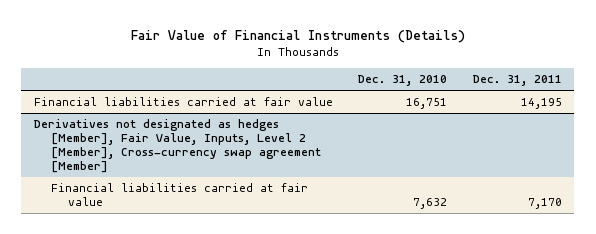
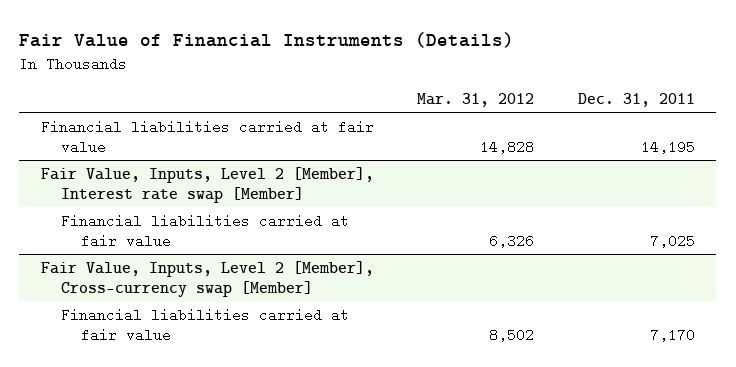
- | Dec. 31, 2010 | Dec. 31, 2011
+ | Mar. 31, 2012 | Dec. 31, 2011
- Derivatives not designated as hedges [Member], Fair Value, Inputs, Level 2 [Member], Cross-currency swap agreement [Member]
+ Fair Value, Inputs, Level 2 [Member], Interest rate swap [Member]
+ Financial liabilities carried at fair value | 6,326 | 7,025
+ Fair Value, Inputs, Level 2 [Member], Cross-currency swap [Member]

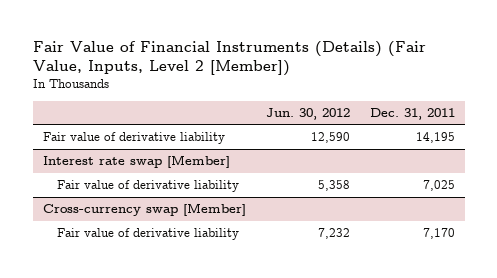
- Fair Value of Financial Instruments (Details)
+ Fair Value of Financial Instruments (Details) (Fair Value, Inputs, Level 2 [Member])
- | Mar. 31, 2012 | Dec. 31, 2011
+ | Jun. 30, 2012 | Dec. 31, 2011
- Financial liabilities carried at fair value | 14,828 | 14,195
- Fair Value, Inputs, Level 2 [Member], Interest rate swap [Member]
- Financial liabilities carried at fair value | 6,326 | 7,025
- Fair Value, Inputs, Level 2 [Member], Cross-currency swap [Member]
- Financial liabilities carried at fair value | 8,502 | 7,170
+ Fair value of derivative liability | 12,590 | 14,195
+ Interest rate swap [Member]
+ Fair value of derivative liability | 5,358 | 7,025
+ Cross-currency swap [Member]
+ Fair value of derivative liability | 7,232 | 7,170

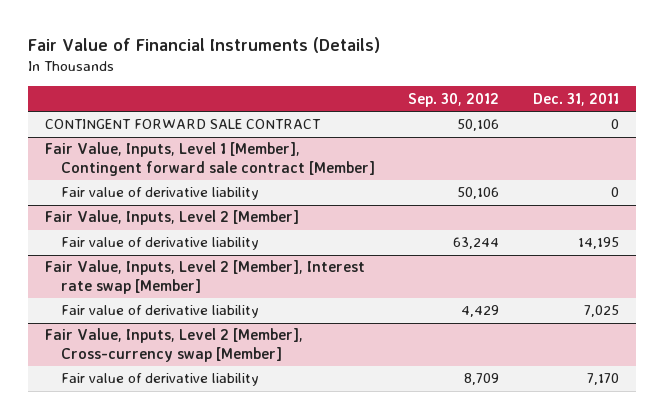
- Fair Value of Financial Instruments (Details) (Fair Value, Inputs, Level 2 [Member])
+ Fair Value of Financial Instruments (Details)
- | Jun. 30, 2012 | Dec. 31, 2011
+ | Sep. 30, 2012 | Dec. 31, 2011
+ CONTINGENT FORWARD SALE CONTRACT | 50,106 | 0
+ Fair Value, Inputs, Level 1 [Member], Contingent forward sale contract [Member]
+ Fair value of derivative liability | 50,106 | 0
+ Fair Value, Inputs, Level 2 [Member]
- Interest rate swap [Member]
+ Fair Value, Inputs, Level 2 [Member], Interest rate swap [Member]
- Cross-currency swap [Member]
+ Fair Value, Inputs, Level 2 [Member], Cross-currency swap [Member]

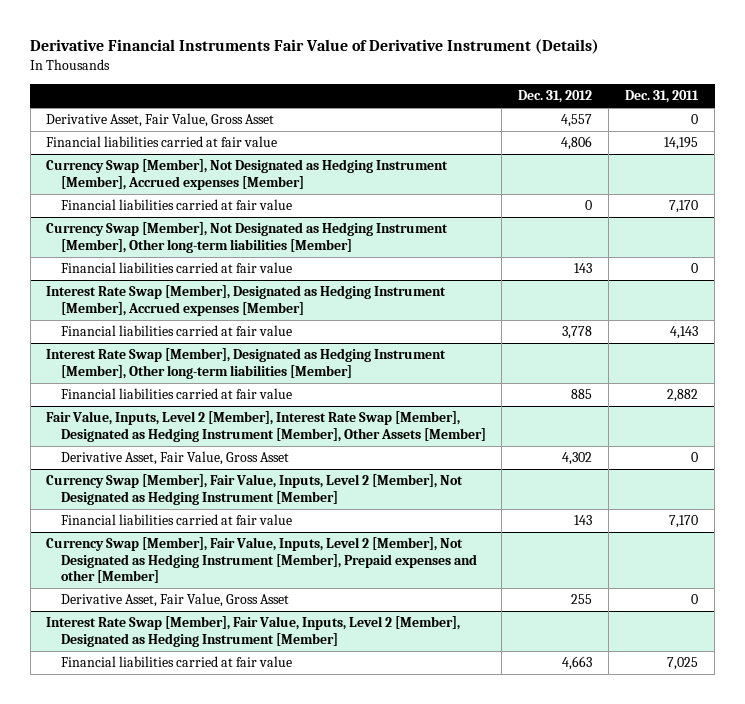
- Fair Value of Financial Instruments (Details)
+ Derivative Financial Instruments Fair Value of Derivative Instrument (Details)
- | Sep. 30, 2012 | Dec. 31, 2011
+ | Dec. 31, 2012 | Dec. 31, 2011
- CONTINGENT FORWARD SALE CONTRACT | 50,106 | 0
- Fair Value, Inputs, Level 1 [Member], Contingent forward sale contract [Member]
- Fair value of derivative liability | 50,106 | 0
- Fair Value, Inputs, Level 2 [Member]
- Fair value of derivative liability | 63,244 | 14,195
- Fair Value, Inputs, Level 2 [Member], Interest rate swap [Member]
- Fair value of derivative liability | 4,429 | 7,025
- Fair Value, Inputs, Level 2 [Member], Cross-currency swap [Member]
- Fair value of derivative liability | 8,709 | 7,170
+ Derivative Asset, Fair Value, Gross Asset | 4,557 | 0
+ Financial liabilities carried at fair value | 4,806 | 14,195
+ Currency Swap [Member], Not Designated as Hedging Instrument [Member], Accrued expenses [Member]
+ Financial liabilities carried at fair value | 0 | 7,170
+ Currency Swap [Member], Not Designated as Hedging Instrument [Member], Other long-term liabilities [Member]
+ Financial liabilities carried at fair value | 143 | 0
+ Interest Rate Swap [Member], Designated as Hedging Instrument [Member], Accrued expenses [Member]
+ Financial liabilities carried at fair value | 3,778 | 4,143
+ Interest Rate Swap [Member], Designated as Hedging Instrument [Member], Other long-term liabilities [Member]
+ Financial liabilities carried at fair value | 885 | 2,882
+ Fair Value, Inputs, Level 2 [Member], Interest Rate Swap [Member], Designated as Hedging Instrument [Member], Other Assets [Member]
+ Derivative Asset, Fair Value, Gross Asset | 4,302 | 0
+ Currency Swap [Member], Fair Value, Inputs, Level 2 [Member], Not Designated as Hedging Instrument [Member]
+ Financial liabilities carried at fair value | 143 | 7,170
+ Currency Swap [Member], Fair Value, Inputs, Level 2 [Member], Not Designated as Hedging Instrument [Member], Prepaid expenses and other [Member]
+ Derivative Asset, Fair Value, Gross Asset | 255 | 0
+ Interest Rate Swap [Member], Fair Value, Inputs, Level 2 [Member], Designated as Hedging Instrument [Member]
+ Financial liabilities carried at fair value | 4,663 | 7,025

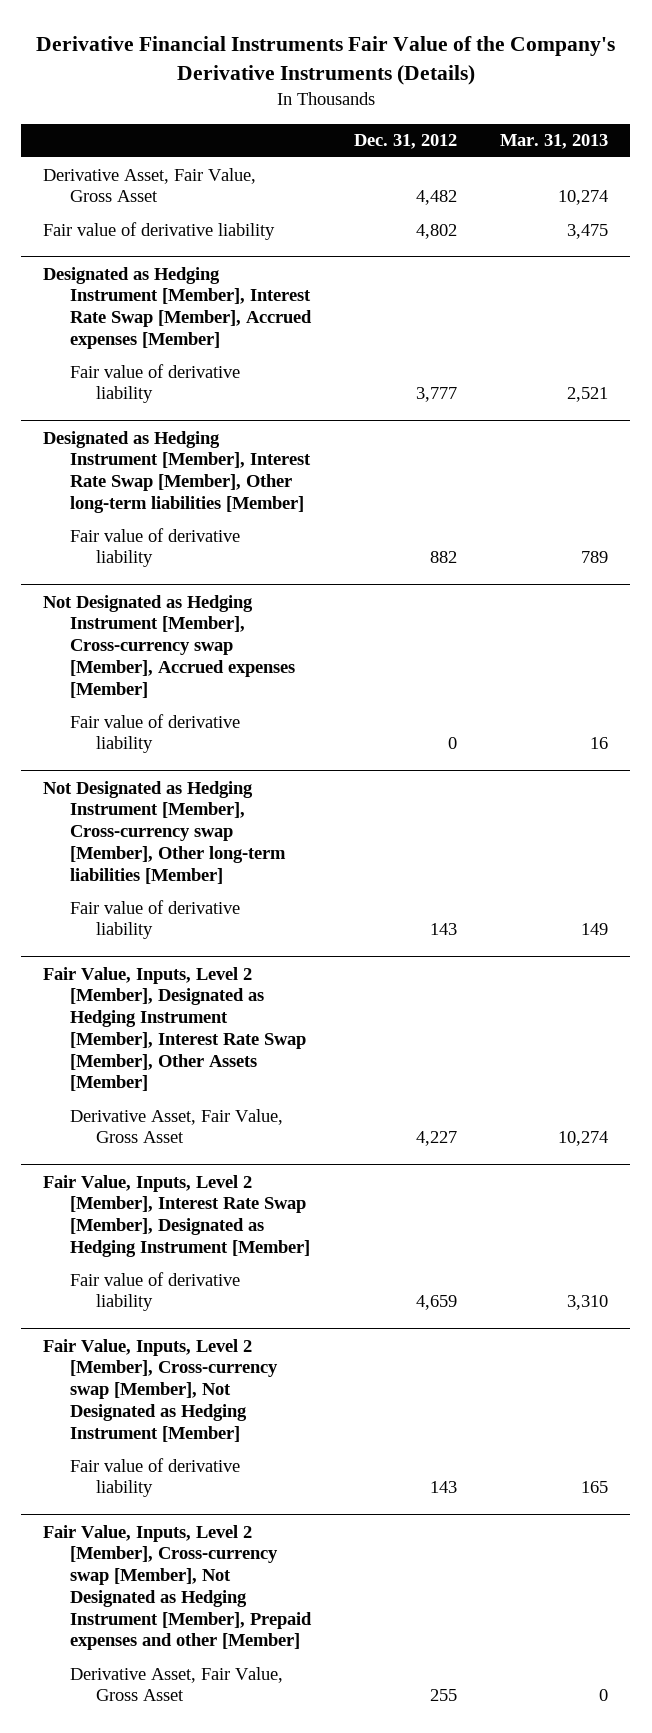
- Derivative Financial Instruments Fair Value of Derivative Instrument (Details)
+ Derivative Financial Instruments Fair Value of the Company's Derivative Instruments (Details)
- | Dec. 31, 2012 | Dec. 31, 2011
+ | Dec. 31, 2012 | Mar. 31, 2013
- Derivative Asset, Fair Value, Gross Asset | 4,557 | 0
- Financial liabilities carried at fair value | 4,806 | 14,195
- Currency Swap [Member], Not Designated as Hedging Instrument [Member], Accrued expenses [Member]
- Financial liabilities carried at fair value | 0 | 7,170
- Currency Swap [Member], Not Designated as Hedging Instrument [Member], Other long-term liabilities [Member]
- Financial liabilities carried at fair value | 143 | 0
- Interest Rate Swap [Member], Designated as Hedging Instrument [Member], Accrued expenses [Member]
- Financial liabilities carried at fair value | 3,778 | 4,143
- Interest Rate Swap [Member], Designated as Hedging Instrument [Member], Other long-term liabilities [Member]
- Financial liabilities carried at fair value | 885 | 2,882
- Fair Value, Inputs, Level 2 [Member], Interest Rate Swap [Member], Designated as Hedging Instrument [Member], Other Assets [Member]
- Derivative Asset, Fair Value, Gross Asset | 4,302 | 0
- Currency Swap [Member], Fair Value, Inputs, Level 2 [Member], Not Designated as Hedging Instrument [Member]
- Financial liabilities carried at fair value | 143 | 7,170
- Currency Swap [Member], Fair Value, Inputs, Level 2 [Member], Not Designated as Hedging Instrument [Member], Prepaid expenses and other [Member]
+ Derivative Asset, Fair Value, Gross Asset | 4,482 | 10,274
+ Fair value of derivative liability | 4,802 | 3,475
+ Designated as Hedging Instrument [Member], Interest Rate Swap [Member], Accrued expenses [Member]
+ Fair value of derivative liability | 3,777 | 2,521
+ Designated as Hedging Instrument [Member], Interest Rate Swap [Member], Other long-term liabilities [Member]
+ Fair value of derivative liability | 882 | 789
+ Not Designated as Hedging Instrument [Member], Cross-currency swap [Member], Accrued expenses [Member]
+ Fair value of derivative liability | 0 | 16
+ Not Designated as Hedging Instrument [Member], Cross-currency swap [Member], Other long-term liabilities [Member]
+ Fair value of derivative liability | 143 | 149
+ Fair Value, Inputs, Level 2 [Member], Designated as Hedging Instrument [Member], Interest Rate Swap [Member], Other Assets [Member]
+ Derivative Asset, Fair Value, Gross Asset | 4,227 | 10,274
+ Fair Value, Inputs, Level 2 [Member], Interest Rate Swap [Member], Designated as Hedging Instrument [Member]
+ Fair value of derivative liability | 4,659 | 3,310
+ Fair Value, Inputs, Level 2 [Member], Cross-currency swap [Member], Not Designated as Hedging Instrument [Member]
+ Fair value of derivative liability | 143 | 165
+ Fair Value, Inputs, Level 2 [Member], Cross-currency swap [Member], Not Designated as Hedging Instrument [Member], Prepaid expenses and other [Member]
- Interest Rate Swap [Member], Fair Value, Inputs, Level 2 [Member], Designated as Hedging Instrument [Member]
- Financial liabilities carried at fair value | 4,663 | 7,025

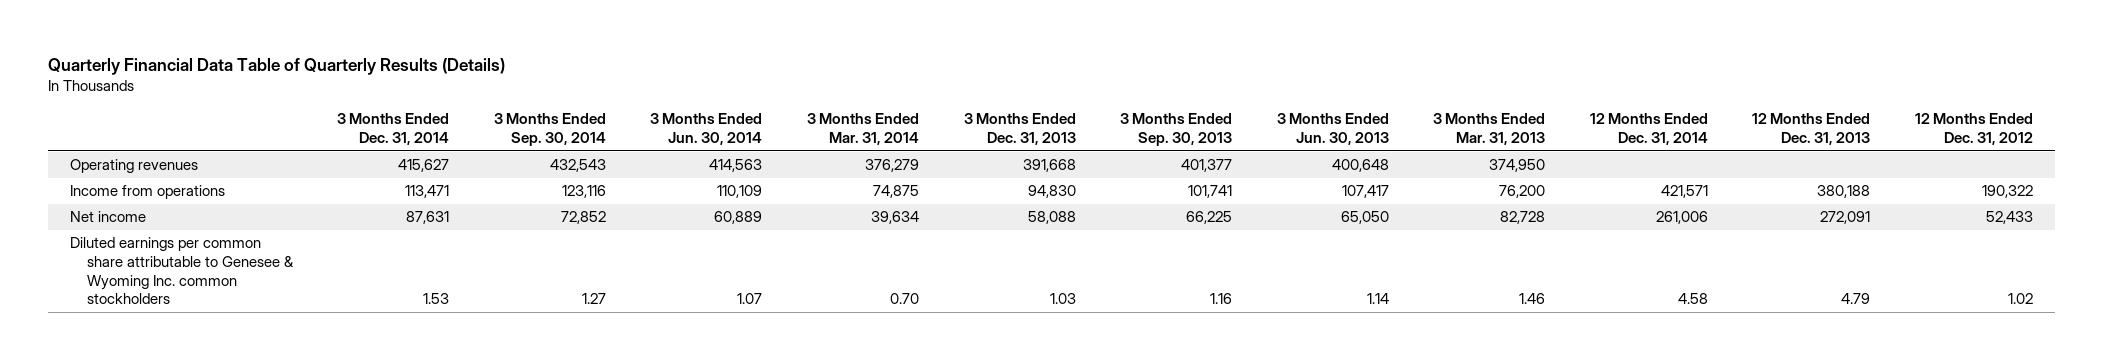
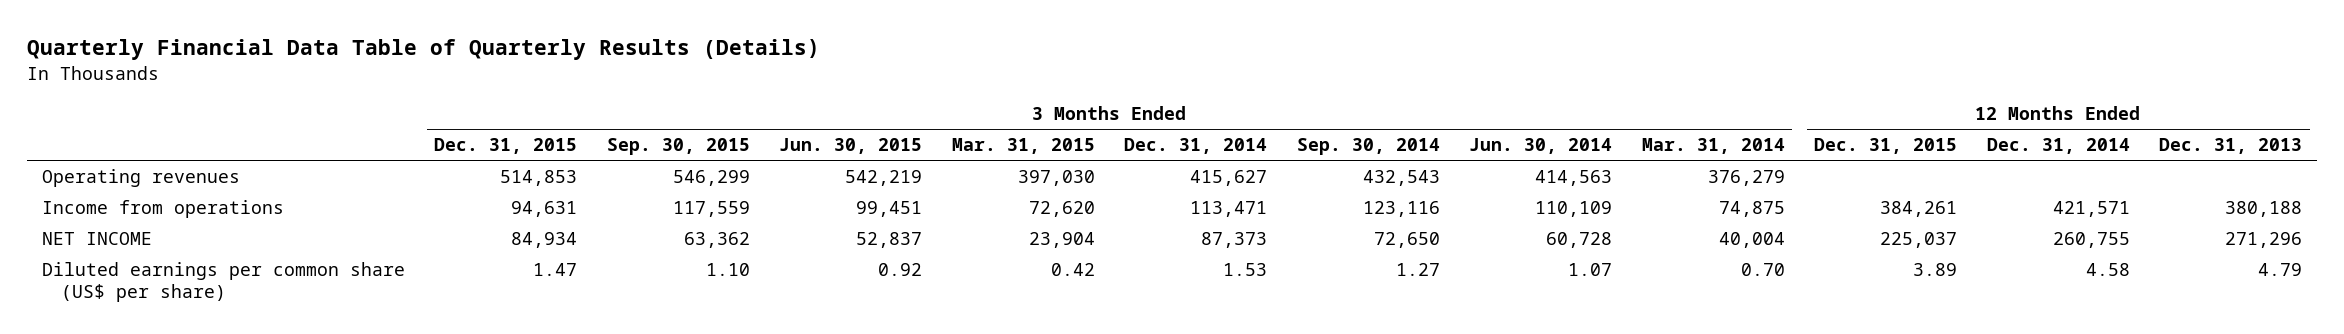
- | 3 Months Ended Dec. 31, 2014 | 3 Months Ended Sep. 30, 2014 | 3 Months Ended Jun. 30, 2014 | 3 Months Ended Mar. 31, 2014 | 3 Months Ended Dec. 31, 2013 | 3 Months Ended Sep. 30, 2013 | 3 Months Ended Jun. 30, 2013 | 3 Months Ended Mar. 31, 2013 | 12 Months Ended Dec. 31, 2014 | 12 Months Ended Dec. 31, 2013 | 12 Months Ended Dec. 31, 2012
+ | 3 Months Ended Dec. 31, 2015 | 3 Months Ended Sep. 30, 2015 | 3 Months Ended Jun. 30, 2015 | 3 Months Ended Mar. 31, 2015 | 3 Months Ended Dec. 31, 2014 | 3 Months Ended Sep. 30, 2014 | 3 Months Ended Jun. 30, 2014 | 3 Months Ended Mar. 31, 2014 | 12 Months Ended Dec. 31, 2015 | 12 Months Ended Dec. 31, 2014 | 12 Months Ended Dec. 31, 2013
- Net income | 87,631 | 72,852 | 60,889 | 39,634 | 58,088 | 66,225 | 65,050 | 82,728 | 261,006 | 272,091 | 52,433
- Diluted earnings per common share attributable to Genesee & Wyoming Inc. common stockholders | 1.53 | 1.27 | 1.07 | 0.70 | 1.03 | 1.16 | 1.14 | 1.46 | 4.58 | 4.79 | 1.02
+ NET INCOME | 84,934 | 63,362 | 52,837 | 23,904 | 87,373 | 72,650 | 60,728 | 40,004 | 225,037 | 260,755 | 271,296
+ Diluted earnings per common share (US$ per share) | 1.47 | 1.10 | 0.92 | 0.42 | 1.53 | 1.27 | 1.07 | 0.70 | 3.89 | 4.58 | 4.79

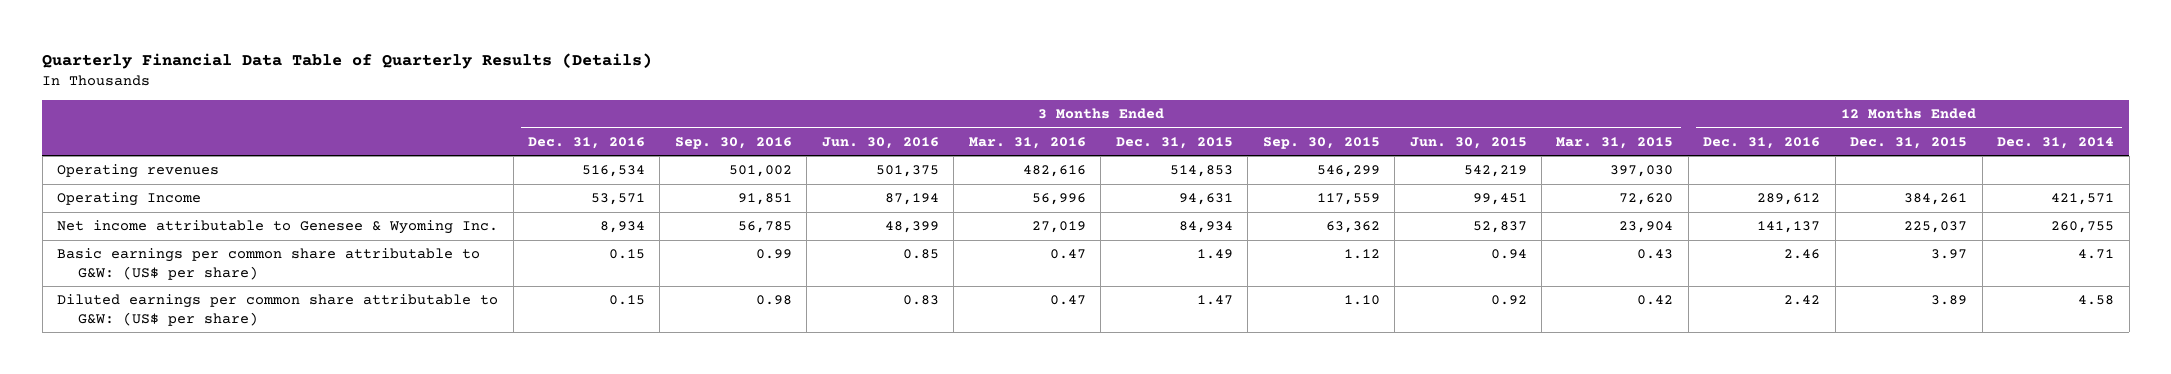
- | 3 Months Ended Dec. 31, 2015 | 3 Months Ended Sep. 30, 2015 | 3 Months Ended Jun. 30, 2015 | 3 Months Ended Mar. 31, 2015 | 3 Months Ended Dec. 31, 2014 | 3 Months Ended Sep. 30, 2014 | 3 Months Ended Jun. 30, 2014 | 3 Months Ended Mar. 31, 2014 | 12 Months Ended Dec. 31, 2015 | 12 Months Ended Dec. 31, 2014 | 12 Months Ended Dec. 31, 2013
+ | 3 Months Ended Dec. 31, 2016 | 3 Months Ended Sep. 30, 2016 | 3 Months Ended Jun. 30, 2016 | 3 Months Ended Mar. 31, 2016 | 3 Months Ended Dec. 31, 2015 | 3 Months Ended Sep. 30, 2015 | 3 Months Ended Jun. 30, 2015 | 3 Months Ended Mar. 31, 2015 | 12 Months Ended Dec. 31, 2016 | 12 Months Ended Dec. 31, 2015 | 12 Months Ended Dec. 31, 2014
- Income from operations | 94,631 | 117,559 | 99,451 | 72,620 | 113,471 | 123,116 | 110,109 | 74,875 | 384,261 | 421,571 | 380,188
- NET INCOME | 84,934 | 63,362 | 52,837 | 23,904 | 87,373 | 72,650 | 60,728 | 40,004 | 225,037 | 260,755 | 271,296
- Diluted earnings per common share (US$ per share) | 1.47 | 1.10 | 0.92 | 0.42 | 1.53 | 1.27 | 1.07 | 0.70 | 3.89 | 4.58 | 4.79
+ Operating Income | 53,571 | 91,851 | 87,194 | 56,996 | 94,631 | 117,559 | 99,451 | 72,620 | 289,612 | 384,261 | 421,571
+ Net income attributable to Genesee & Wyoming Inc. | 8,934 | 56,785 | 48,399 | 27,019 | 84,934 | 63,362 | 52,837 | 23,904 | 141,137 | 225,037 | 260,755
+ Basic earnings per common share attributable to G&W: (US$ per share) | 0.15 | 0.99 | 0.85 | 0.47 | 1.49 | 1.12 | 0.94 | 0.43 | 2.46 | 3.97 | 4.71
+ Diluted earnings per common share attributable to G&W: (US$ per share) | 0.15 | 0.98 | 0.83 | 0.47 | 1.47 | 1.10 | 0.92 | 0.42 | 2.42 | 3.89 | 4.58

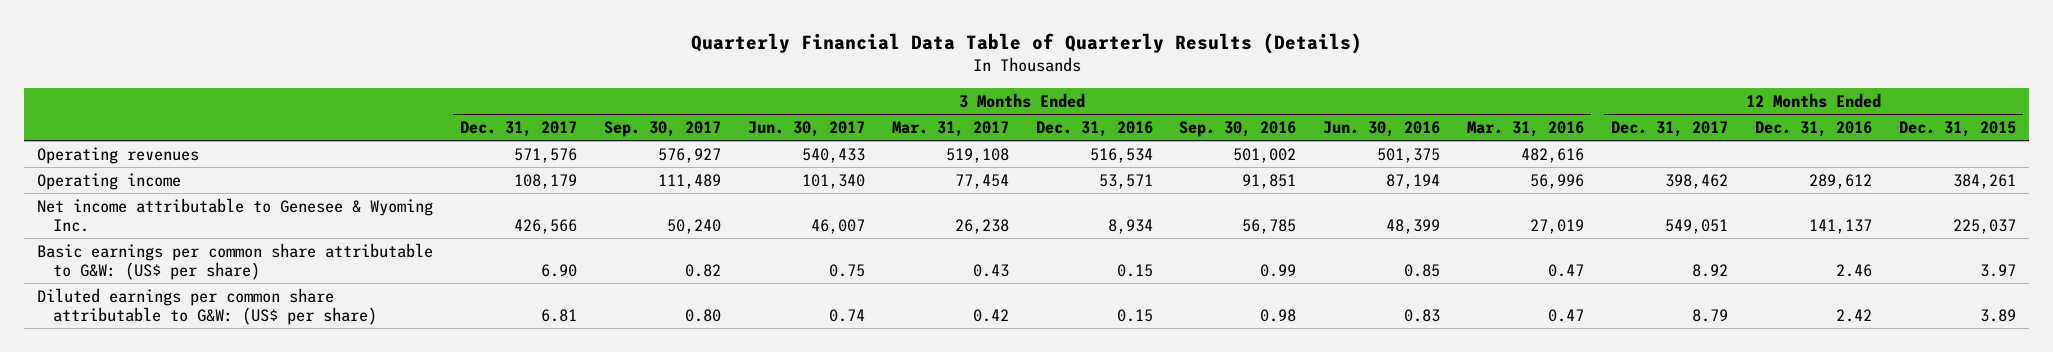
- | 3 Months Ended Dec. 31, 2016 | 3 Months Ended Sep. 30, 2016 | 3 Months Ended Jun. 30, 2016 | 3 Months Ended Mar. 31, 2016 | 3 Months Ended Dec. 31, 2015 | 3 Months Ended Sep. 30, 2015 | 3 Months Ended Jun. 30, 2015 | 3 Months Ended Mar. 31, 2015 | 12 Months Ended Dec. 31, 2016 | 12 Months Ended Dec. 31, 2015 | 12 Months Ended Dec. 31, 2014
+ | 3 Months Ended Dec. 31, 2017 | 3 Months Ended Sep. 30, 2017 | 3 Months Ended Jun. 30, 2017 | 3 Months Ended Mar. 31, 2017 | 3 Months Ended Dec. 31, 2016 | 3 Months Ended Sep. 30, 2016 | 3 Months Ended Jun. 30, 2016 | 3 Months Ended Mar. 31, 2016 | 12 Months Ended Dec. 31, 2017 | 12 Months Ended Dec. 31, 2016 | 12 Months Ended Dec. 31, 2015
- Operating Income | 53,571 | 91,851 | 87,194 | 56,996 | 94,631 | 117,559 | 99,451 | 72,620 | 289,612 | 384,261 | 421,571
+ Operating income | 108,179 | 111,489 | 101,340 | 77,454 | 53,571 | 91,851 | 87,194 | 56,996 | 398,462 | 289,612 | 384,261

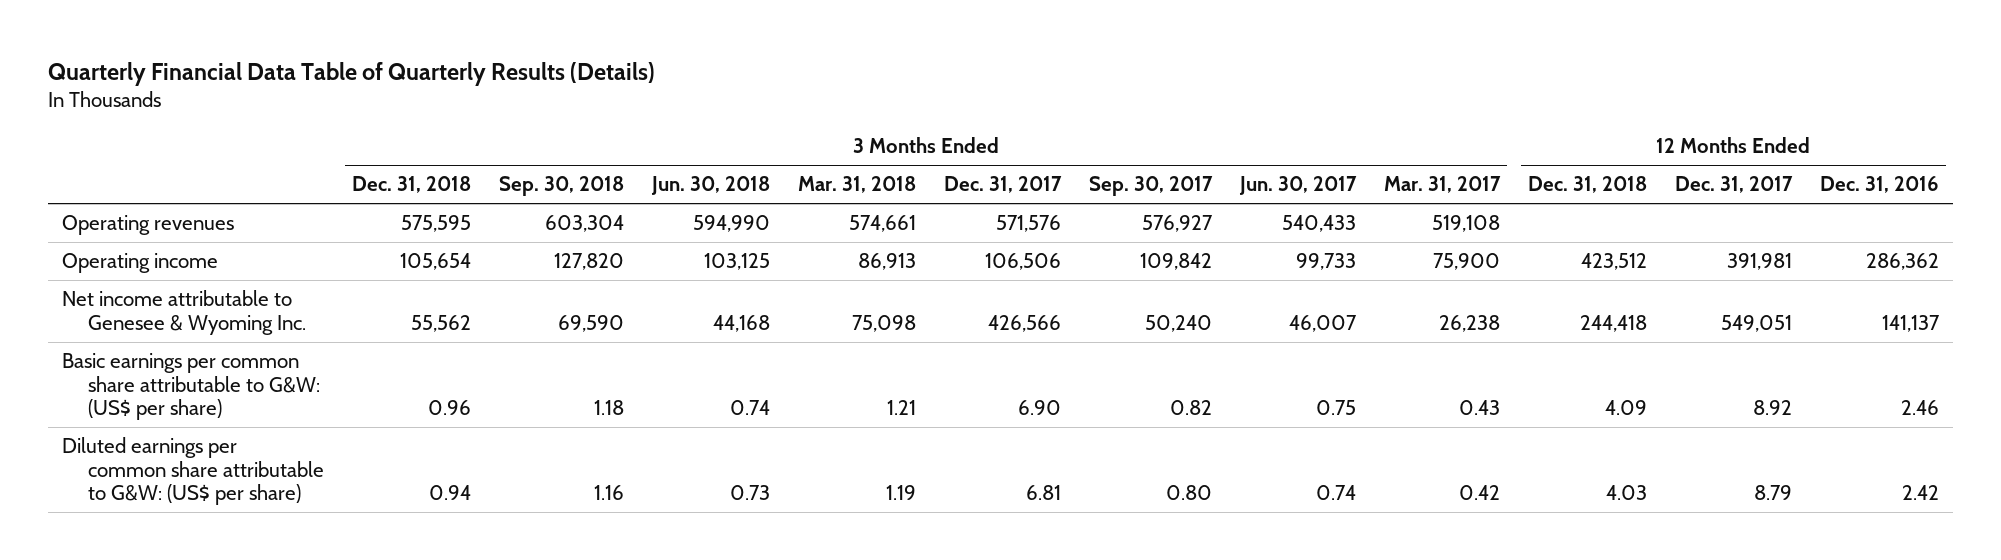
- | 3 Months Ended Dec. 31, 2017 | 3 Months Ended Sep. 30, 2017 | 3 Months Ended Jun. 30, 2017 | 3 Months Ended Mar. 31, 2017 | 3 Months Ended Dec. 31, 2016 | 3 Months Ended Sep. 30, 2016 | 3 Months Ended Jun. 30, 2016 | 3 Months Ended Mar. 31, 2016 | 12 Months Ended Dec. 31, 2017 | 12 Months Ended Dec. 31, 2016 | 12 Months Ended Dec. 31, 2015
+ | 3 Months Ended Dec. 31, 2018 | 3 Months Ended Sep. 30, 2018 | 3 Months Ended Jun. 30, 2018 | 3 Months Ended Mar. 31, 2018 | 3 Months Ended Dec. 31, 2017 | 3 Months Ended Sep. 30, 2017 | 3 Months Ended Jun. 30, 2017 | 3 Months Ended Mar. 31, 2017 | 12 Months Ended Dec. 31, 2018 | 12 Months Ended Dec. 31, 2017 | 12 Months Ended Dec. 31, 2016
- Operating income | 108,179 | 111,489 | 101,340 | 77,454 | 53,571 | 91,851 | 87,194 | 56,996 | 398,462 | 289,612 | 384,261
+ Operating income | 105,654 | 127,820 | 103,125 | 86,913 | 106,506 | 109,842 | 99,733 | 75,900 | 423,512 | 391,981 | 286,362

